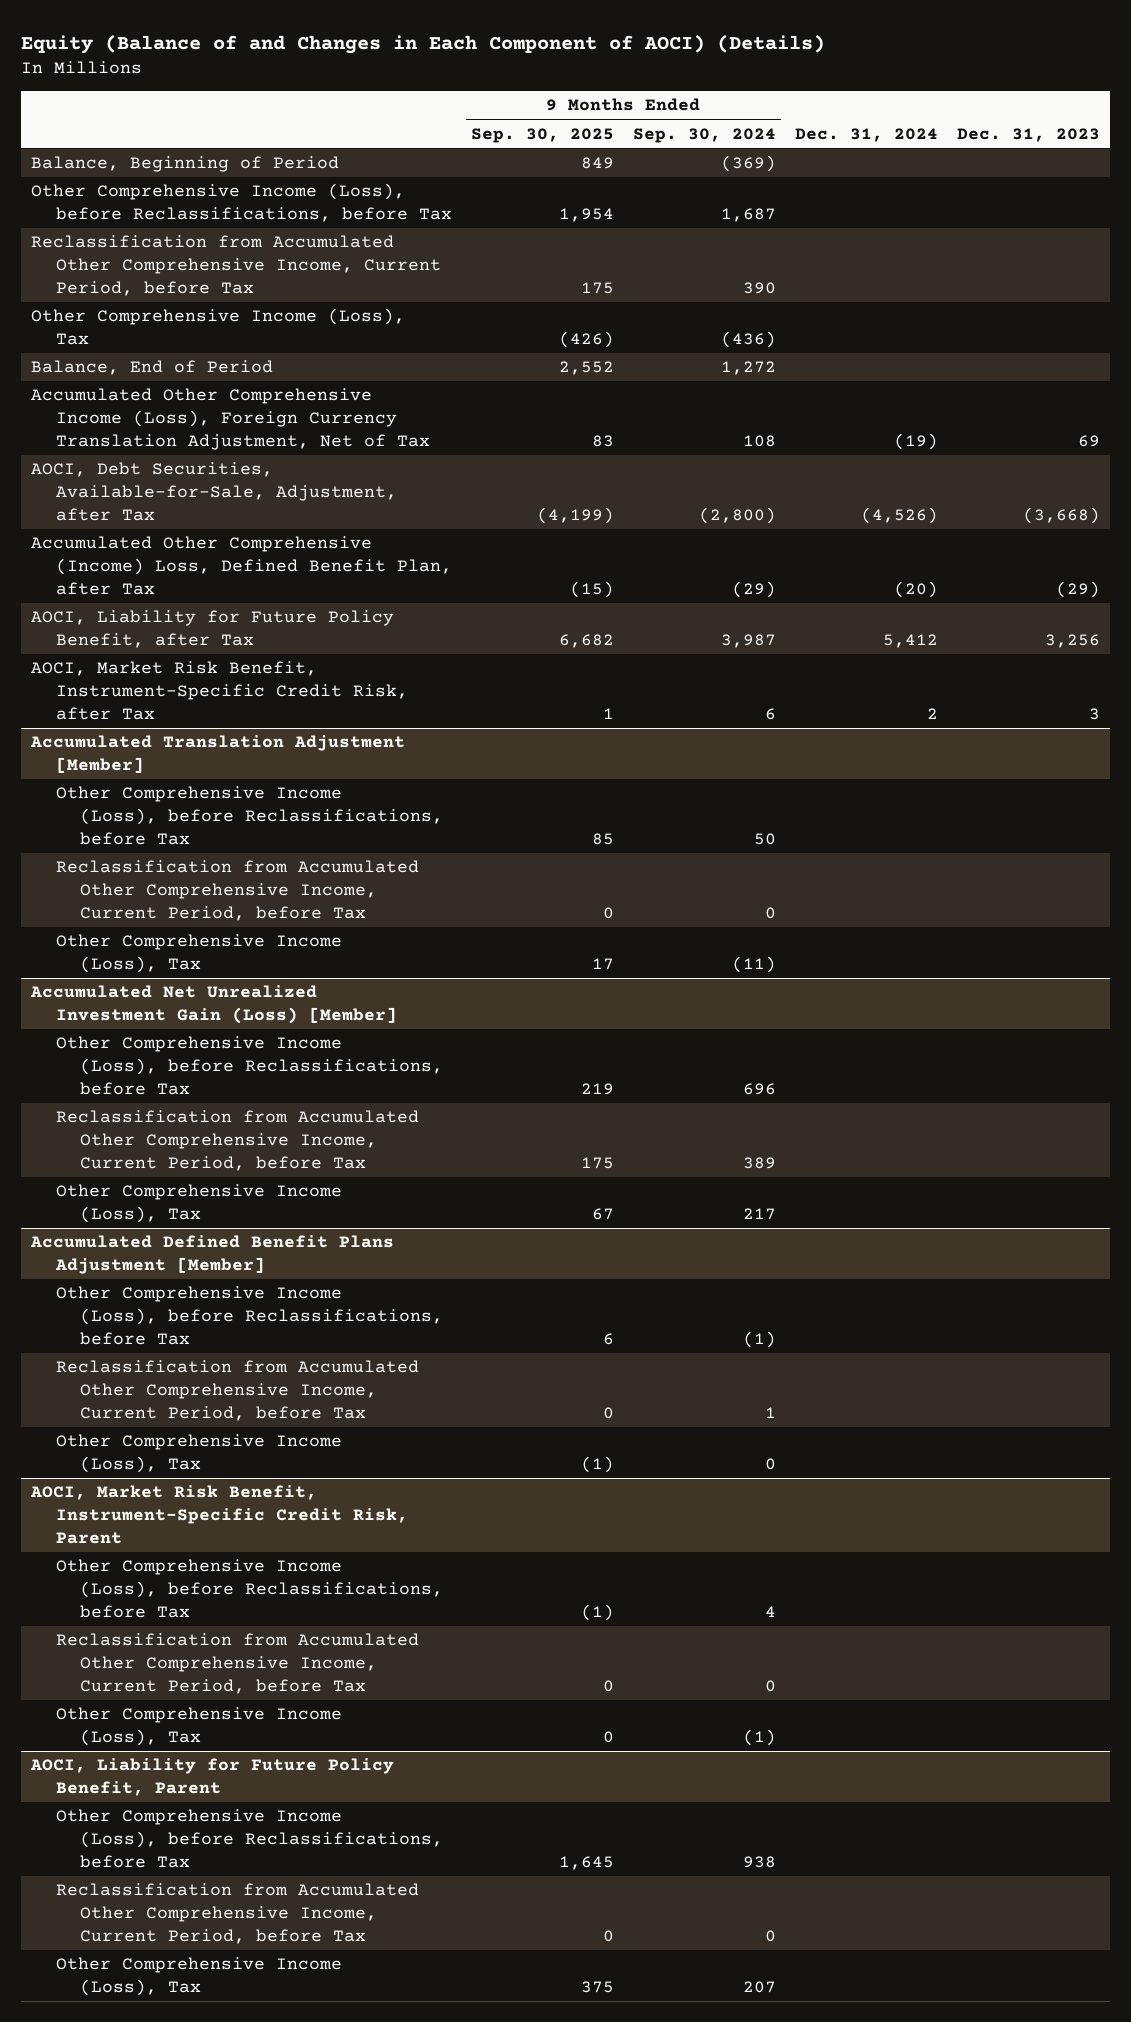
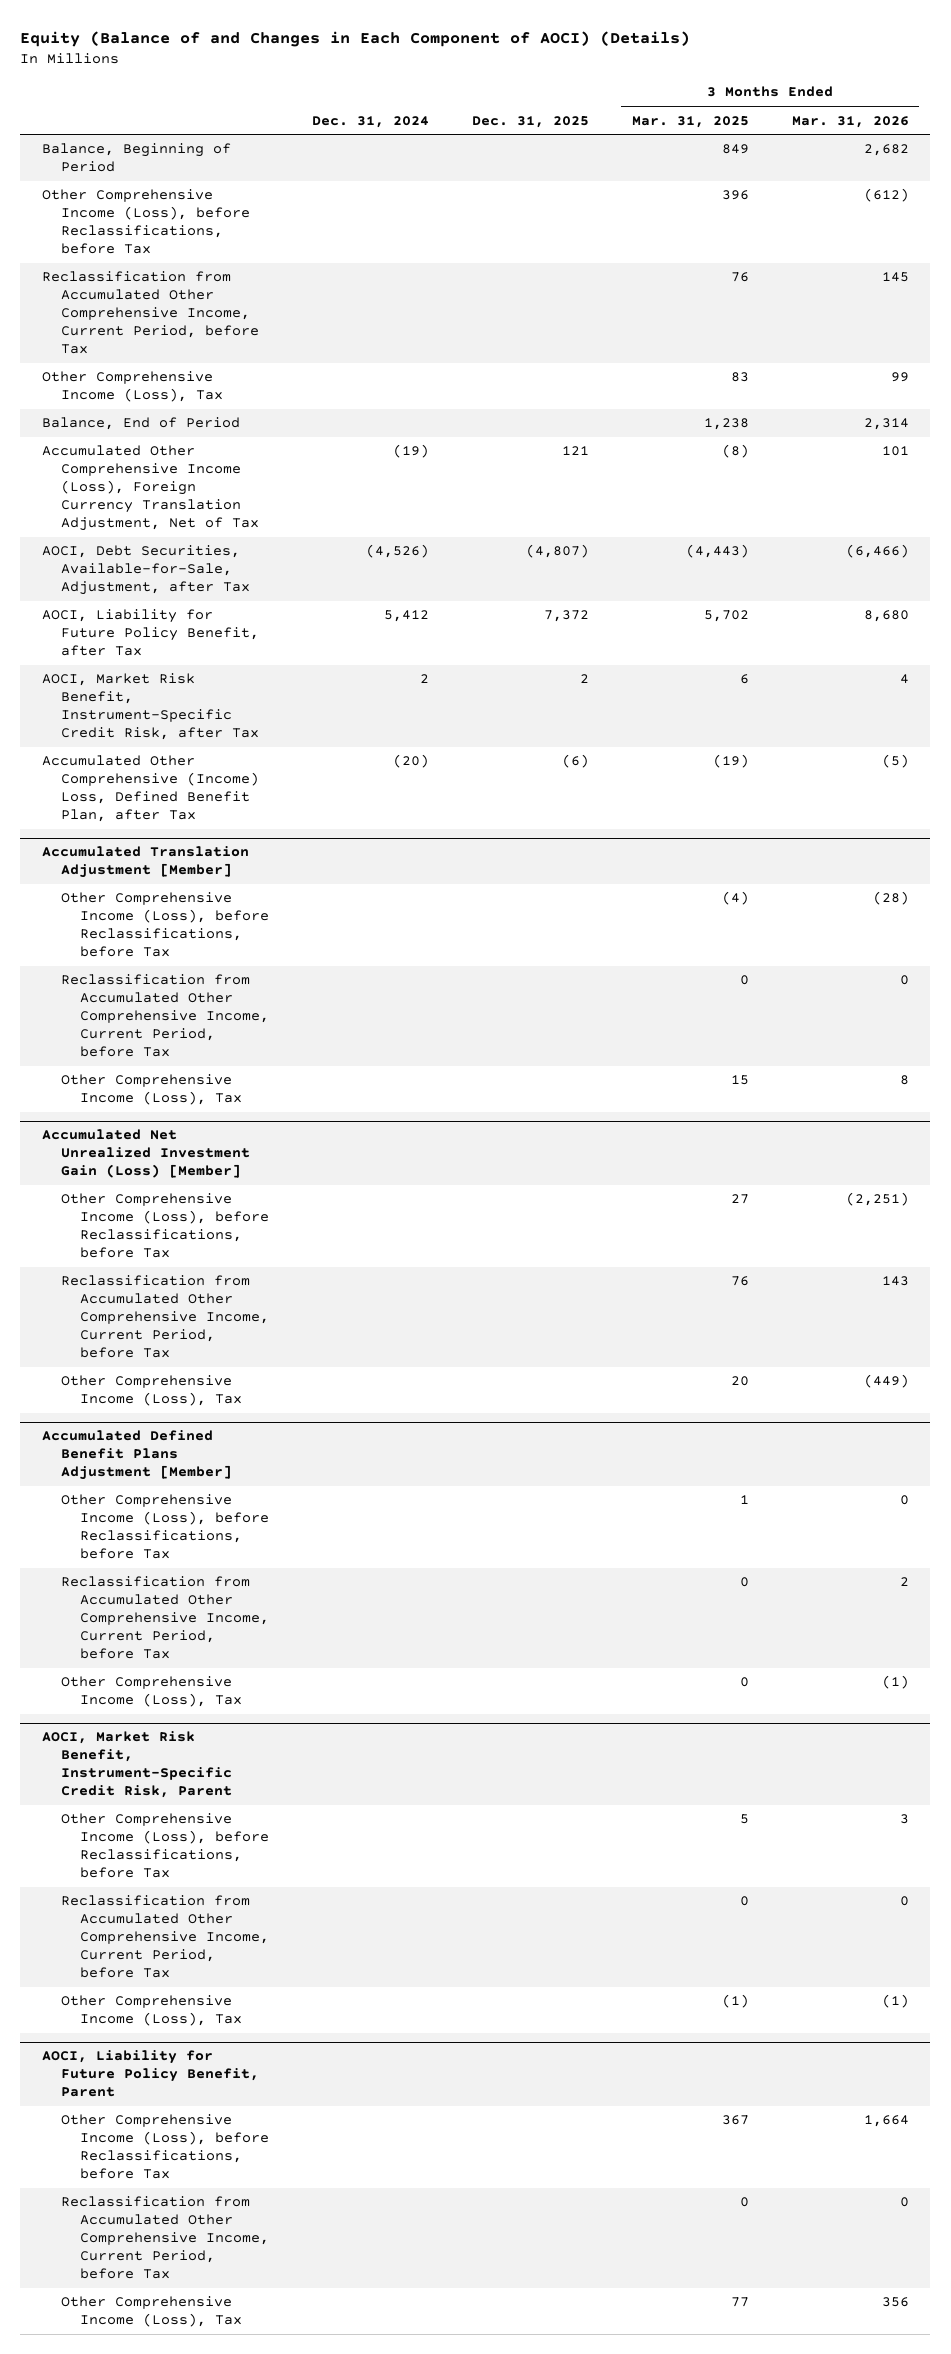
- | 9 Months Ended Sep. 30, 2025 | 9 Months Ended Sep. 30, 2024 | Dec. 31, 2024 | Dec. 31, 2023
+ | Dec. 31, 2024 | Dec. 31, 2025 | 3 Months Ended Mar. 31, 2025 | 3 Months Ended Mar. 31, 2026
moved down: Accumulated Other Comprehensive (Income) Loss, Defined Benefit Plan, after Tax | (20) | (6) | (19) | (5)

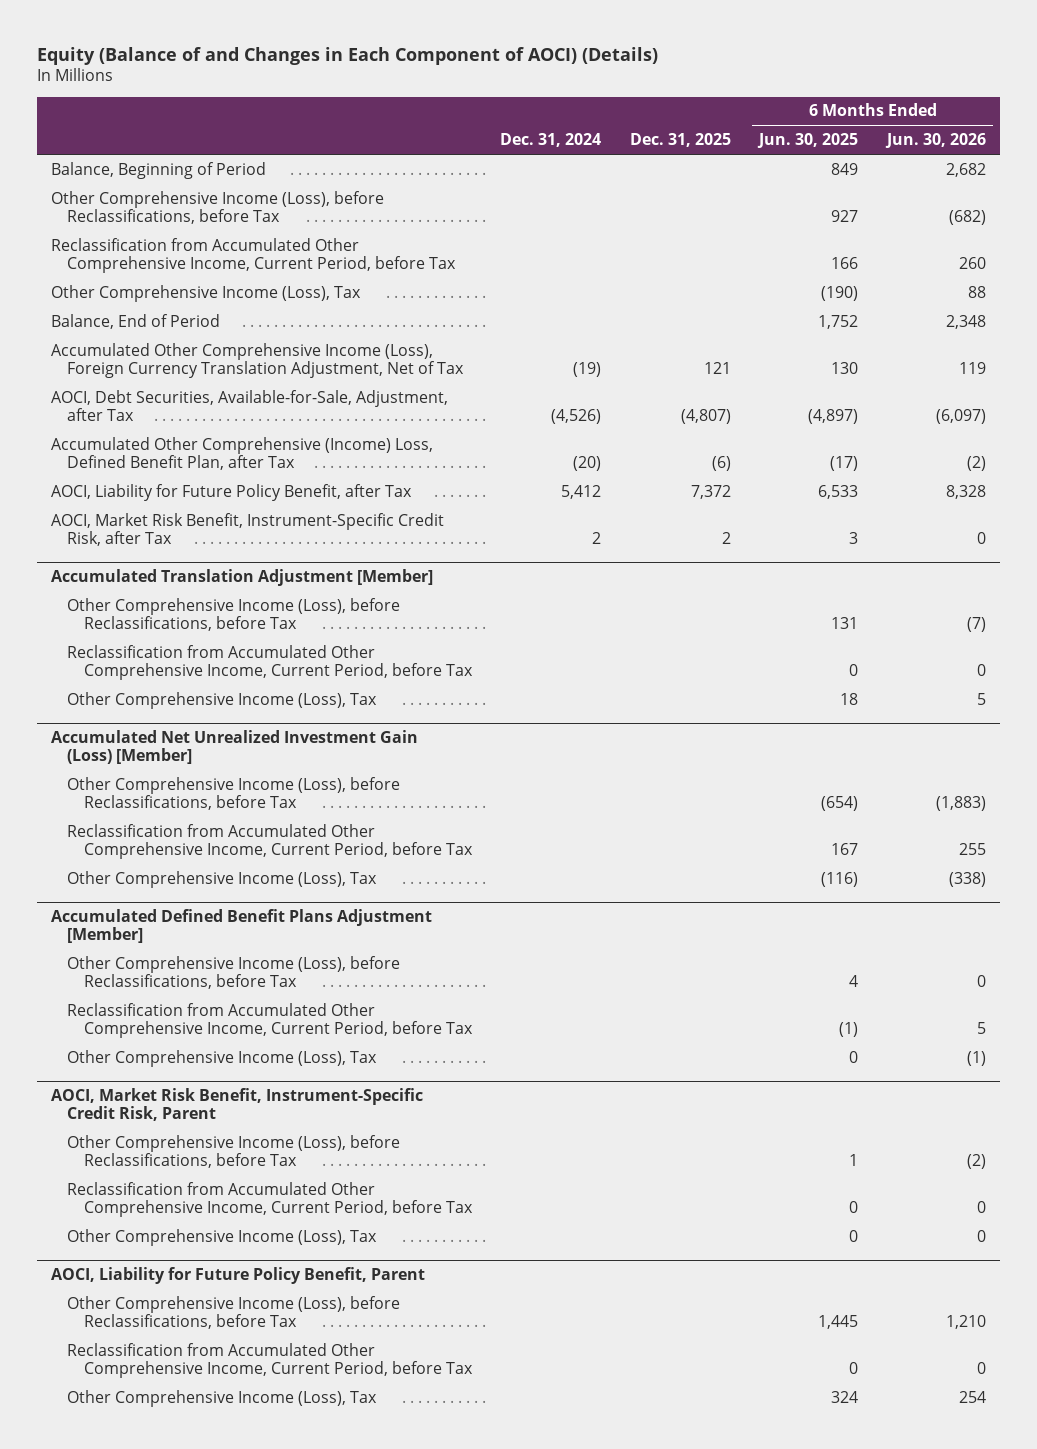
- | Dec. 31, 2024 | Dec. 31, 2025 | 3 Months Ended Mar. 31, 2025 | 3 Months Ended Mar. 31, 2026
+ | Dec. 31, 2024 | Dec. 31, 2025 | 6 Months Ended Jun. 30, 2025 | 6 Months Ended Jun. 30, 2026
moved up: Accumulated Other Comprehensive (Income) Loss, Defined Benefit Plan, after Tax | (20) | (6) | (17) | (2)

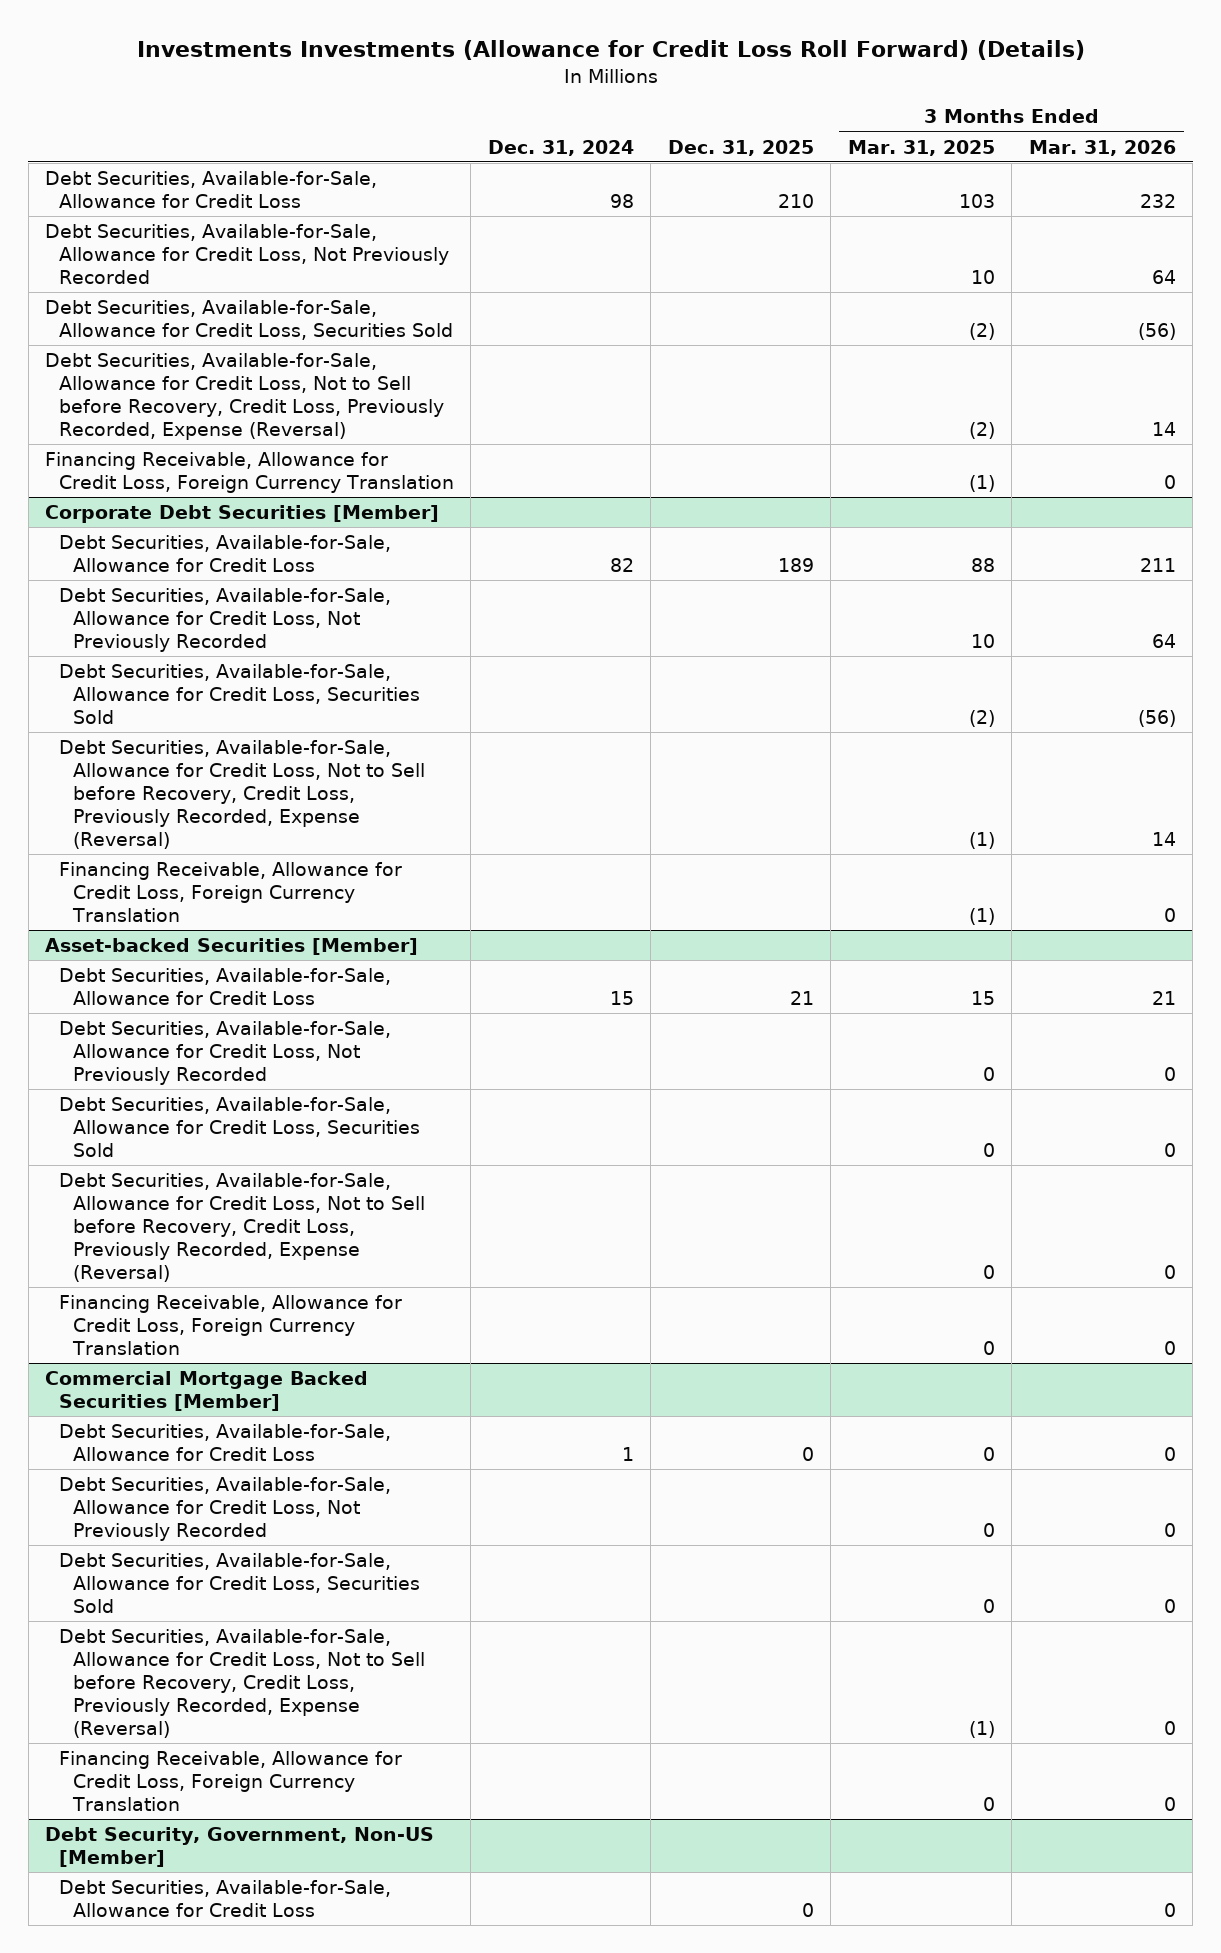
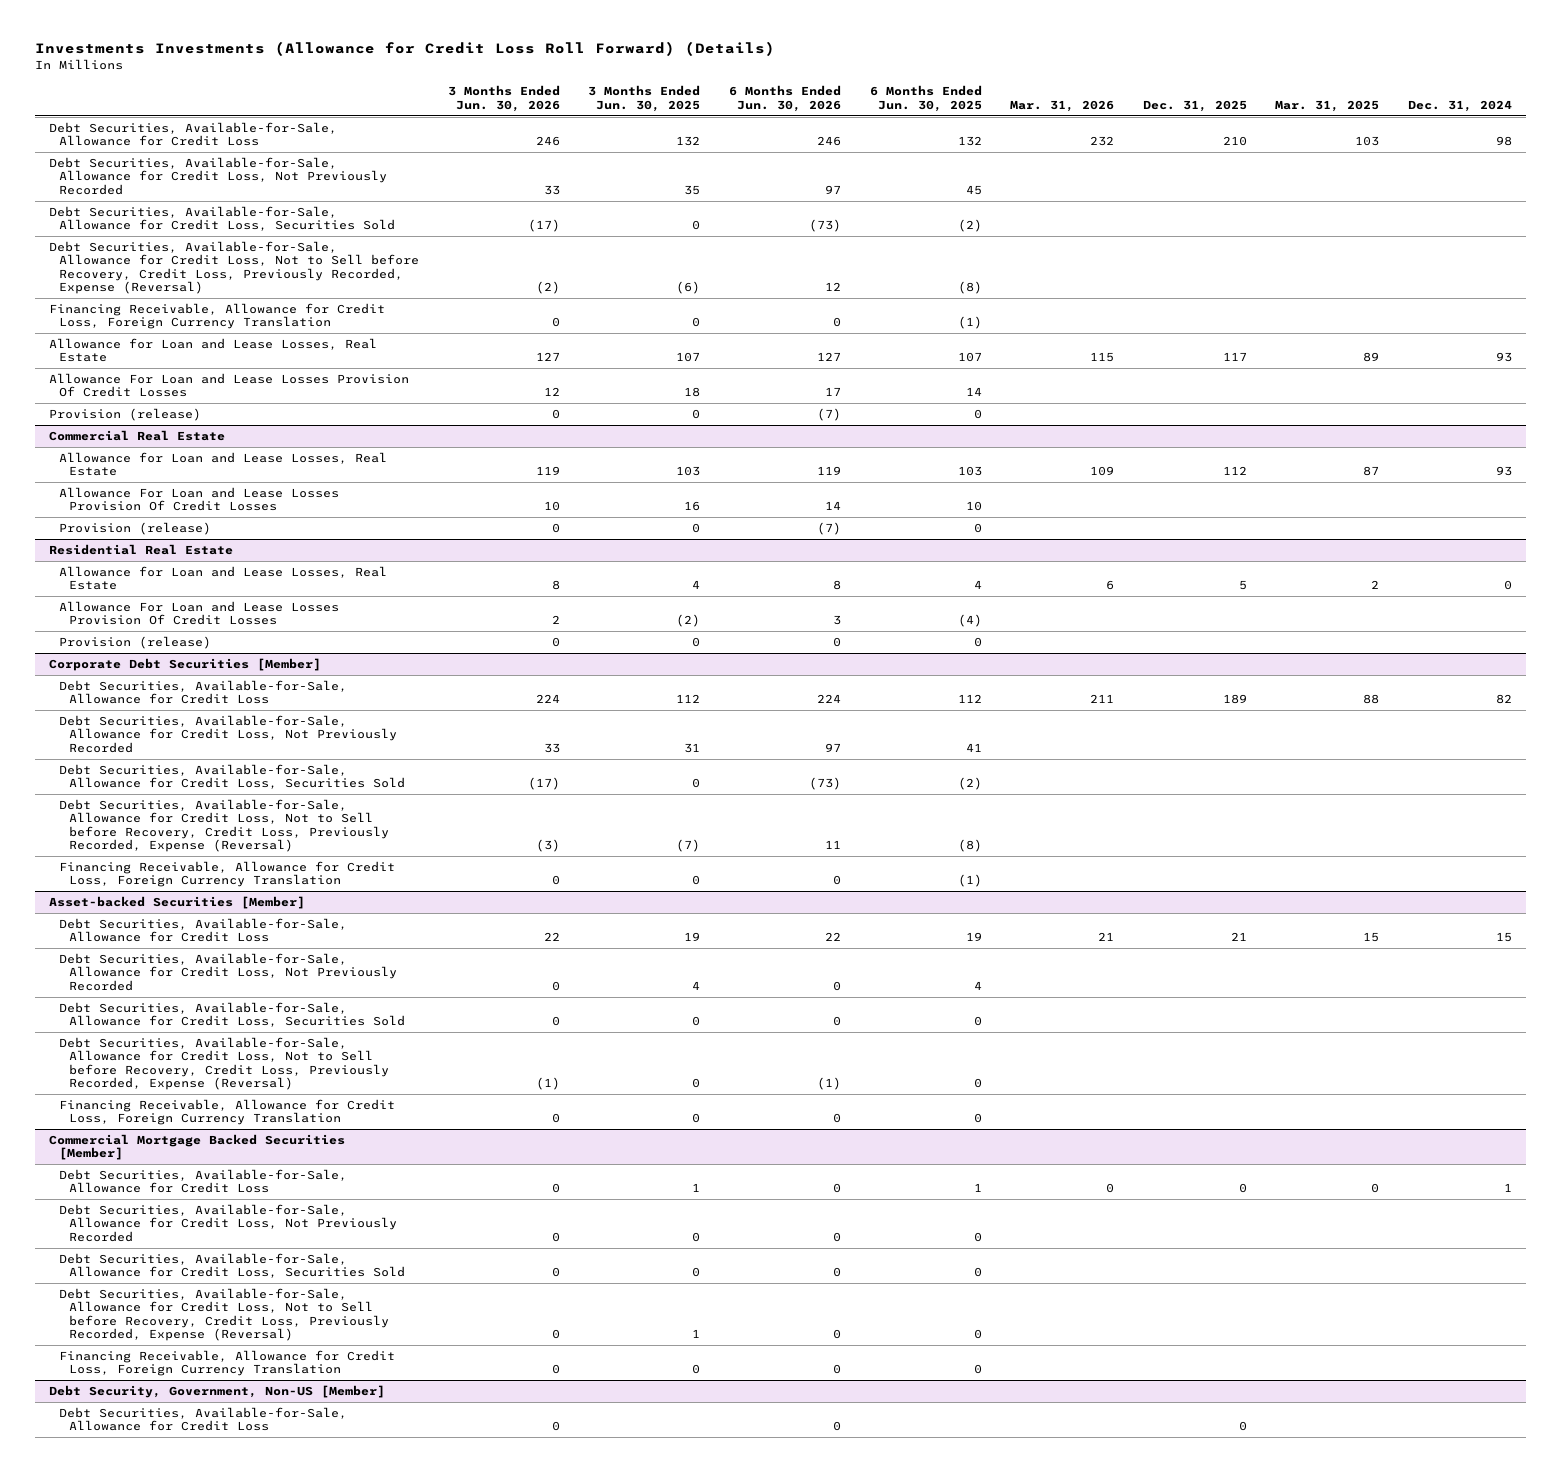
- | Dec. 31, 2024 | Dec. 31, 2025 | 3 Months Ended Mar. 31, 2025 | 3 Months Ended Mar. 31, 2026
+ | 3 Months Ended Jun. 30, 2026 | 3 Months Ended Jun. 30, 2025 | 6 Months Ended Jun. 30, 2026 | 6 Months Ended Jun. 30, 2025 | Mar. 31, 2026 | Dec. 31, 2025 | Mar. 31, 2025 | Dec. 31, 2024
+ Allowance for Loan and Lease Losses, Real Estate | 127 | 107 | 127 | 107 | 115 | 117 | 89 | 93
+ Allowance For Loan and Lease Losses Provision Of Credit Losses | 12 | 18 | 17 | 14 | | | |
+ Provision (release) | 0 | 0 | (7) | 0 | | | |
+ Commercial Real Estate
+ Allowance for Loan and Lease Losses, Real Estate | 119 | 103 | 119 | 103 | 109 | 112 | 87 | 93
+ Allowance For Loan and Lease Losses Provision Of Credit Losses | 10 | 16 | 14 | 10 | | | |
+ Provision (release) | 0 | 0 | (7) | 0 | | | |
+ Residential Real Estate
+ Allowance for Loan and Lease Losses, Real Estate | 8 | 4 | 8 | 4 | 6 | 5 | 2 | 0
+ Allowance For Loan and Lease Losses Provision Of Credit Losses | 2 | (2) | 3 | (4) | | | |
+ Provision (release) | 0 | 0 | 0 | 0 | | | |

